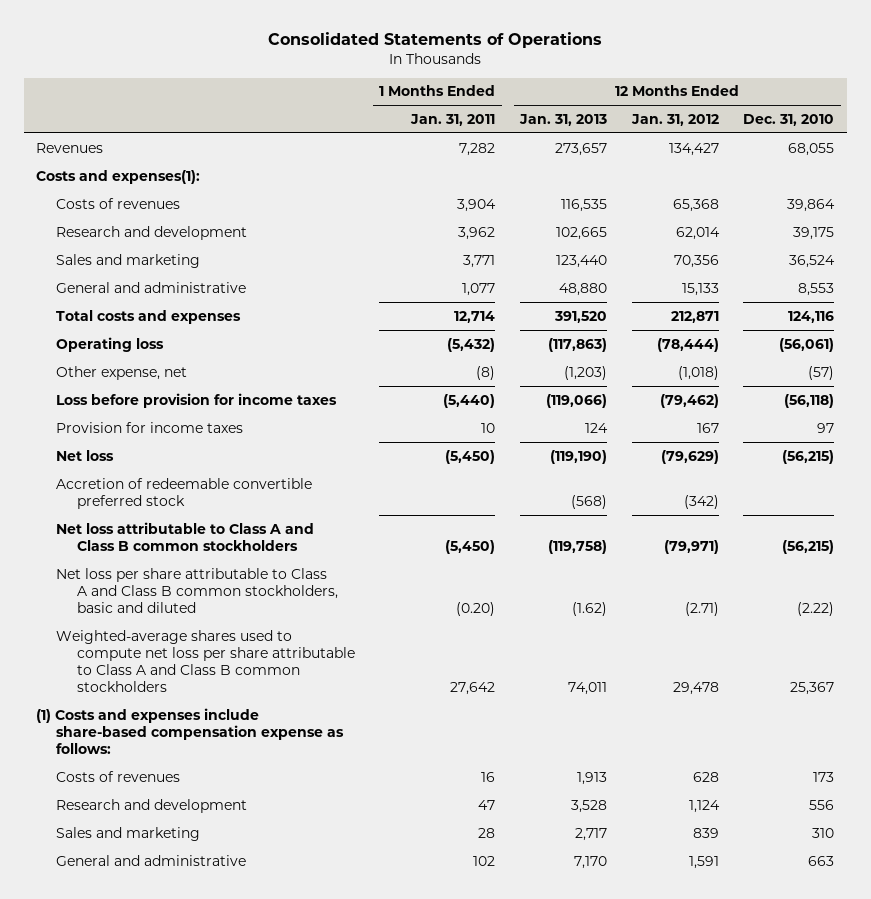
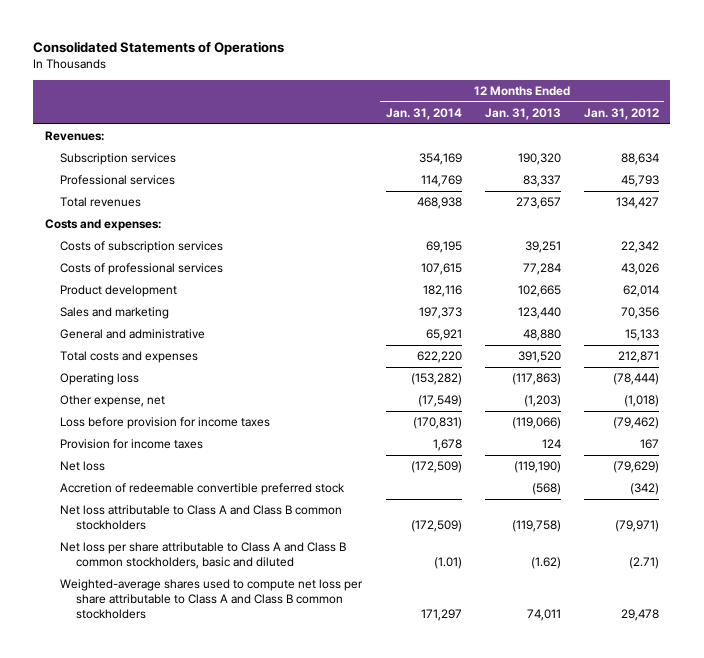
- | 1 Months Ended Jan. 31, 2011 | 12 Months Ended Jan. 31, 2013 | 12 Months Ended Jan. 31, 2012 | 12 Months Ended Dec. 31, 2010
+ | 12 Months Ended Jan. 31, 2014 | 12 Months Ended Jan. 31, 2013 | 12 Months Ended Jan. 31, 2012
- Revenues | 7,282 | 273,657 | 134,427 | 68,055
- Costs and expenses(1):
- Costs of revenues | 3,904 | 116,535 | 65,368 | 39,864
- Research and development | 3,962 | 102,665 | 62,014 | 39,175
+ Revenues:
+ Subscription services | 354,169 | 190,320 | 88,634
+ Professional services | 114,769 | 83,337 | 45,793
+ Total revenues | 468,938 | 273,657 | 134,427
+ Costs and expenses:
+ Costs of subscription services | 69,195 | 39,251 | 22,342
+ Costs of professional services | 107,615 | 77,284 | 43,026
+ Product development | 182,116 | 102,665 | 62,014
- (1) Costs and expenses include share-based compensation expense as follows:
- Costs of revenues | 16 | 1,913 | 628 | 173
- Research and development | 47 | 3,528 | 1,124 | 556
- Sales and marketing | 28 | 2,717 | 839 | 310
- General and administrative | 102 | 7,170 | 1,591 | 663

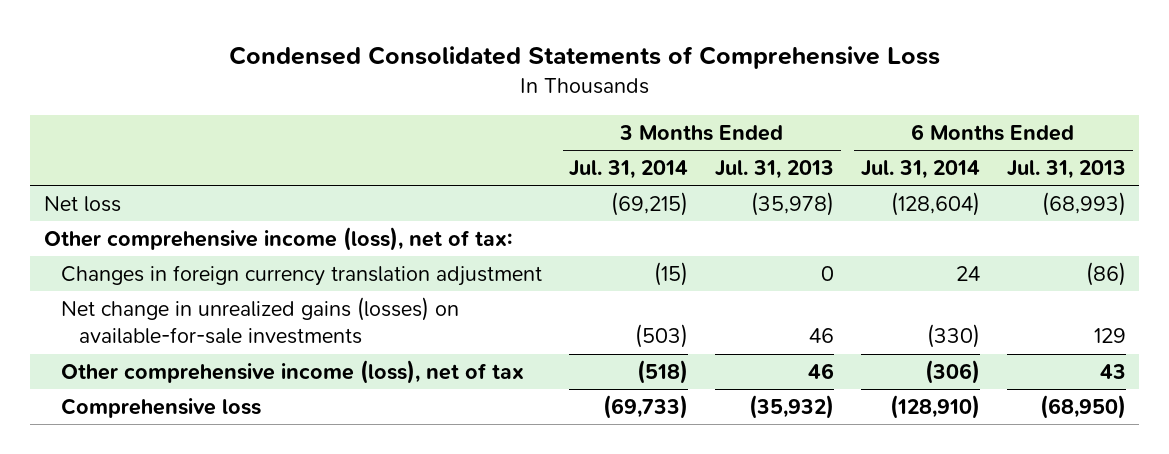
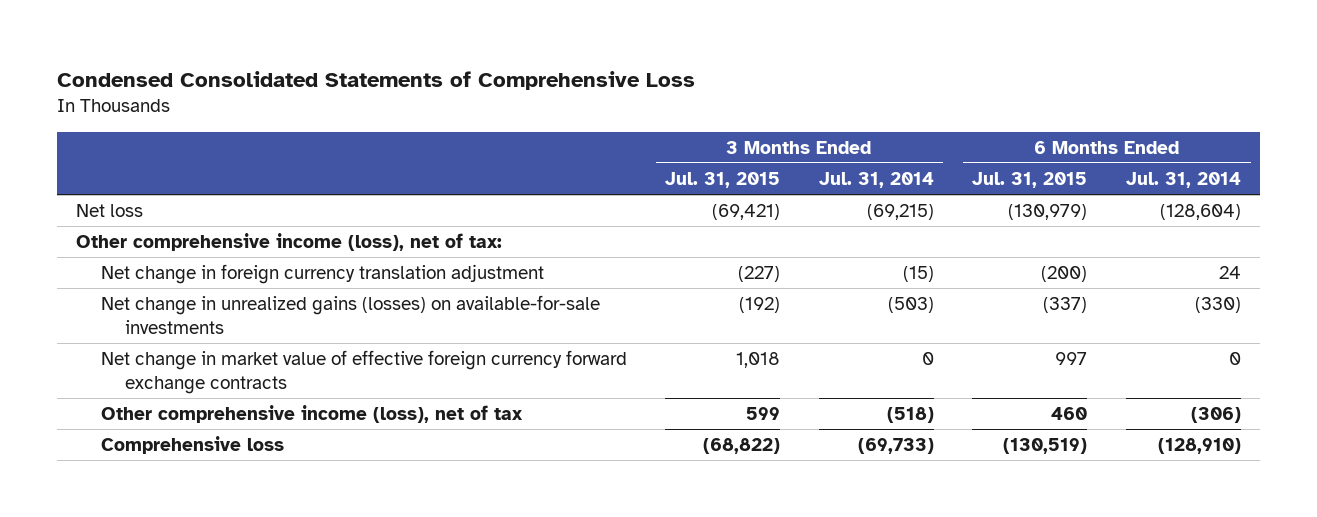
- | 3 Months Ended Jul. 31, 2014 | 3 Months Ended Jul. 31, 2013 | 6 Months Ended Jul. 31, 2014 | 6 Months Ended Jul. 31, 2013
+ | 3 Months Ended Jul. 31, 2015 | 3 Months Ended Jul. 31, 2014 | 6 Months Ended Jul. 31, 2015 | 6 Months Ended Jul. 31, 2014
- Changes in foreign currency translation adjustment | (15) | 0 | 24 | (86)
+ Net change in foreign currency translation adjustment | (227) | (15) | (200) | 24
+ Net change in market value of effective foreign currency forward exchange contracts | 1,018 | 0 | 997 | 0

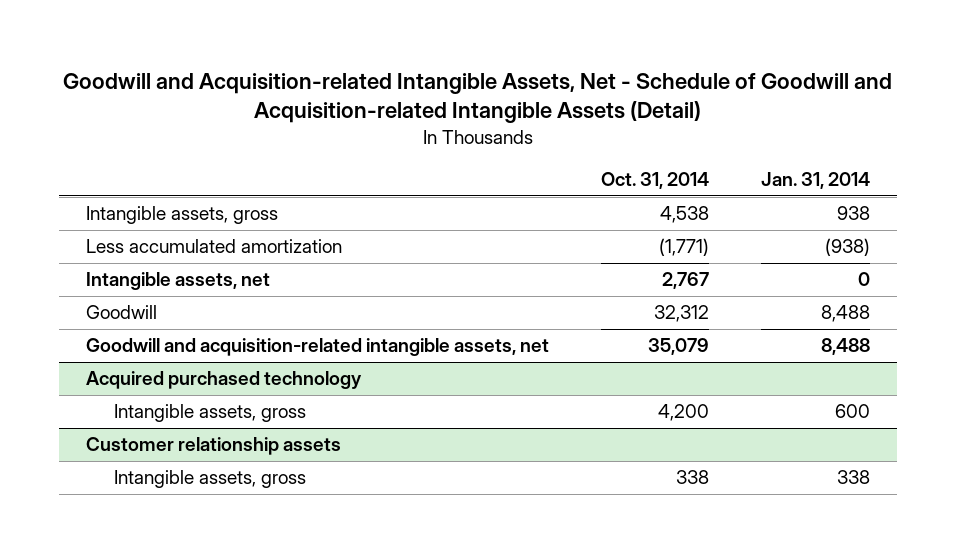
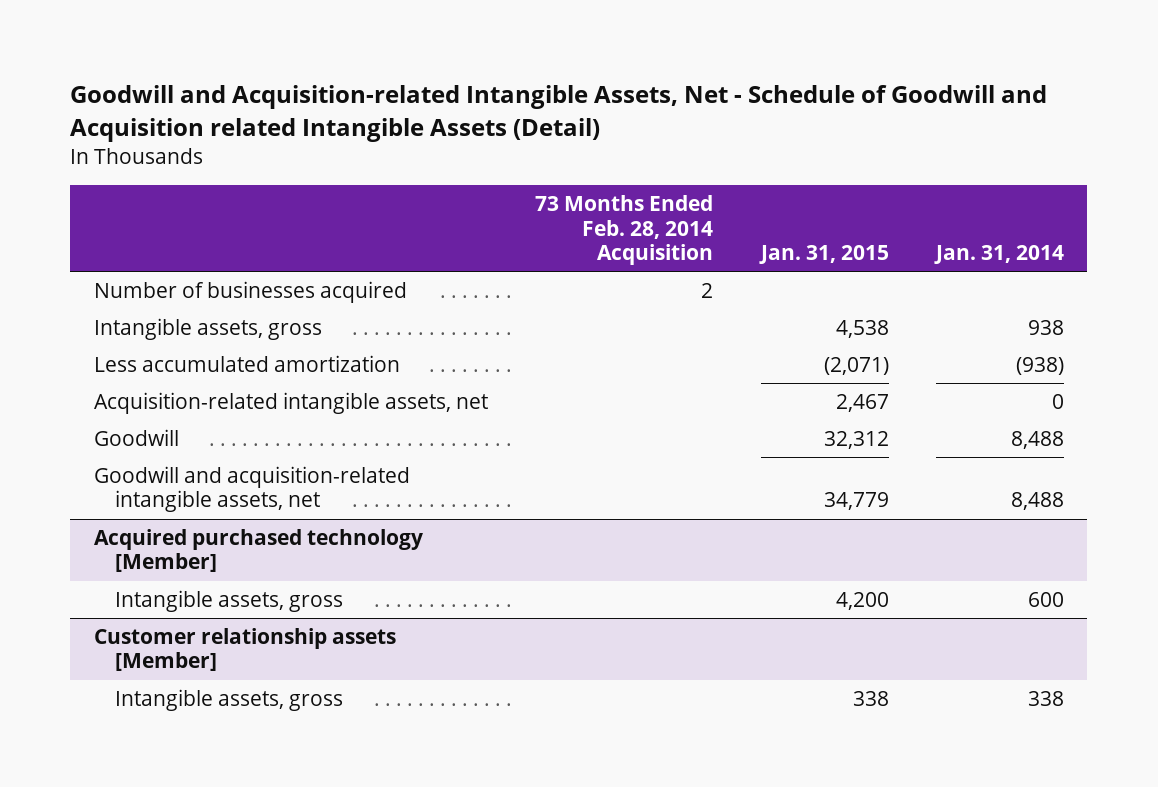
- Goodwill and Acquisition-related Intangible Assets, Net - Schedule of Goodwill and Acquisition-related Intangible Assets (Detail)
+ Goodwill and Acquisition-related Intangible Assets, Net - Schedule of Goodwill and Acquisition related Intangible Assets (Detail)
- | Oct. 31, 2014 | Jan. 31, 2014
+ | 73 Months Ended Feb. 28, 2014 Acquisition | Jan. 31, 2015 | Jan. 31, 2014
+ Number of businesses acquired | 2 | |
- Intangible assets, net | 2,767 | 0
+ Acquisition-related intangible assets, net | | 2,467 | 0
- Acquired purchased technology
+ Acquired purchased technology [Member]
- Customer relationship assets
+ Customer relationship assets [Member]

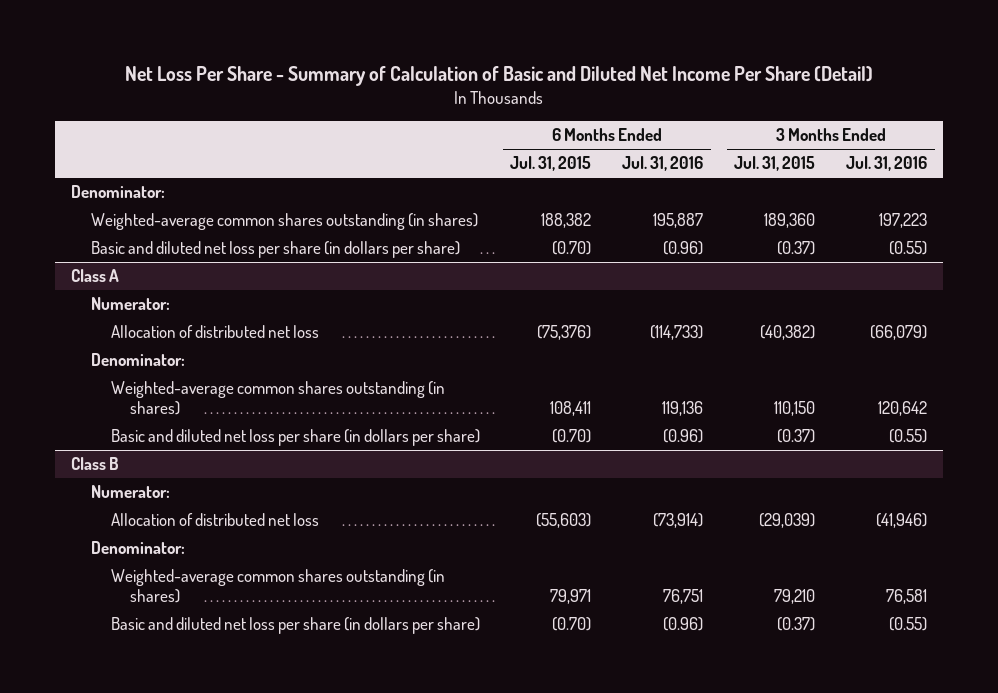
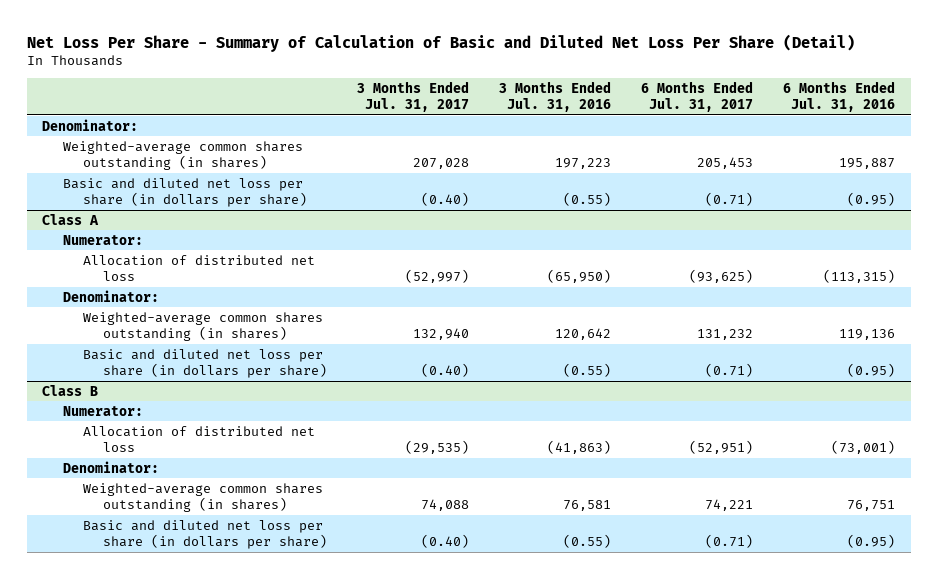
- Net Loss Per Share - Summary of Calculation of Basic and Diluted Net Income Per Share (Detail)
+ Net Loss Per Share - Summary of Calculation of Basic and Diluted Net Loss Per Share (Detail)
- | 6 Months Ended Jul. 31, 2015 | 6 Months Ended Jul. 31, 2016 | 3 Months Ended Jul. 31, 2015 | 3 Months Ended Jul. 31, 2016
+ | 3 Months Ended Jul. 31, 2017 | 3 Months Ended Jul. 31, 2016 | 6 Months Ended Jul. 31, 2017 | 6 Months Ended Jul. 31, 2016
- Basic and diluted net loss per share (in dollars per share) | (0.70) | (0.96) | (0.37) | (0.55)
+ Basic and diluted net loss per share (in dollars per share) | (0.40) | (0.55) | (0.71) | (0.95)
@ Class A
- Allocation of distributed net loss | (75,376) | (114,733) | (40,382) | (66,079)
+ Allocation of distributed net loss | (52,997) | (65,950) | (93,625) | (113,315)
- Basic and diluted net loss per share (in dollars per share) | (0.70) | (0.96) | (0.37) | (0.55)
+ Basic and diluted net loss per share (in dollars per share) | (0.40) | (0.55) | (0.71) | (0.95)
@ Class B
- Allocation of distributed net loss | (55,603) | (73,914) | (29,039) | (41,946)
+ Allocation of distributed net loss | (29,535) | (41,863) | (52,951) | (73,001)
- Basic and diluted net loss per share (in dollars per share) | (0.70) | (0.96) | (0.37) | (0.55)
+ Basic and diluted net loss per share (in dollars per share) | (0.40) | (0.55) | (0.71) | (0.95)

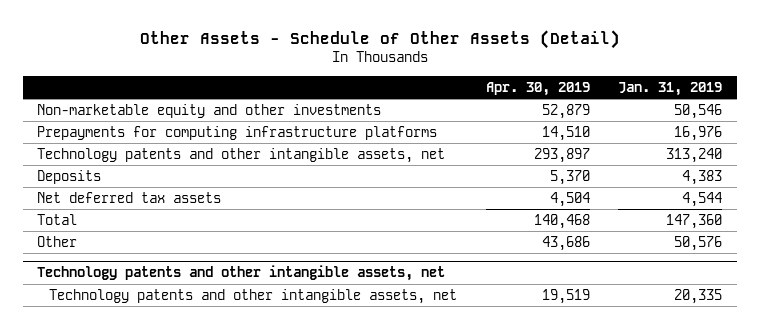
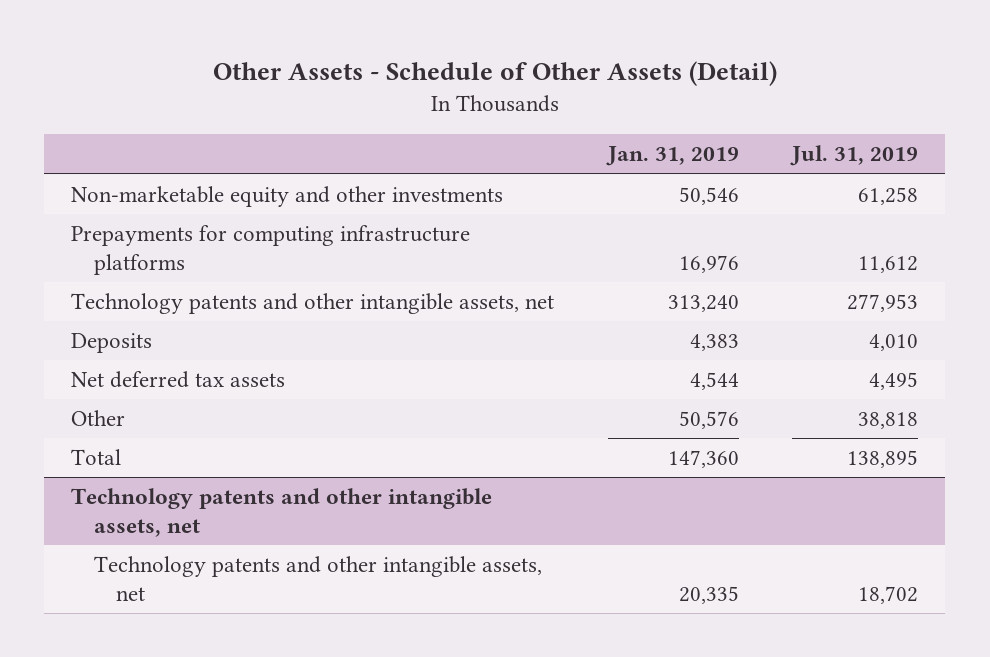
- | Apr. 30, 2019 | Jan. 31, 2019
+ | Jan. 31, 2019 | Jul. 31, 2019
moved down: Total | 147,360 | 138,895

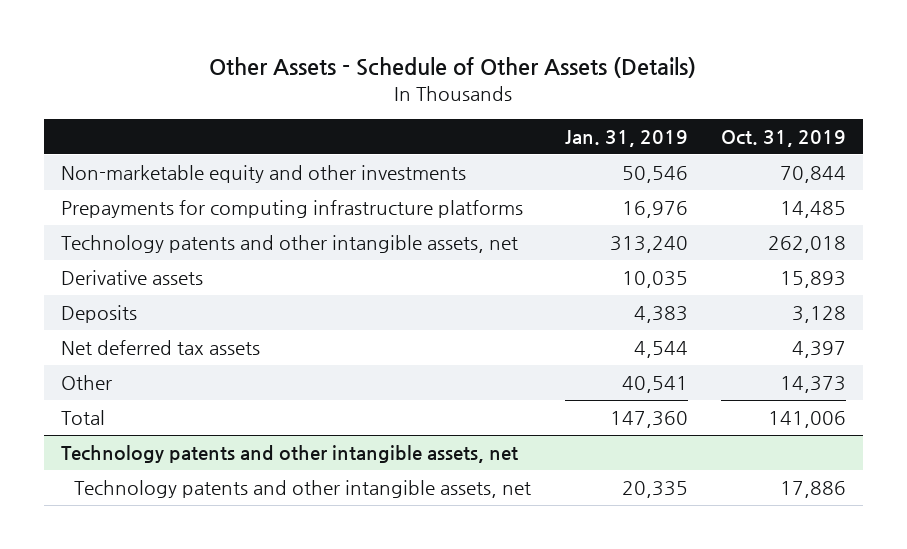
- Other Assets - Schedule of Other Assets (Detail)
+ Other Assets - Schedule of Other Assets (Details)
- | Jan. 31, 2019 | Jul. 31, 2019
+ | Jan. 31, 2019 | Oct. 31, 2019
+ Derivative assets | 10,035 | 15,893
- Other | 50,576 | 38,818
+ Other | 40,541 | 14,373

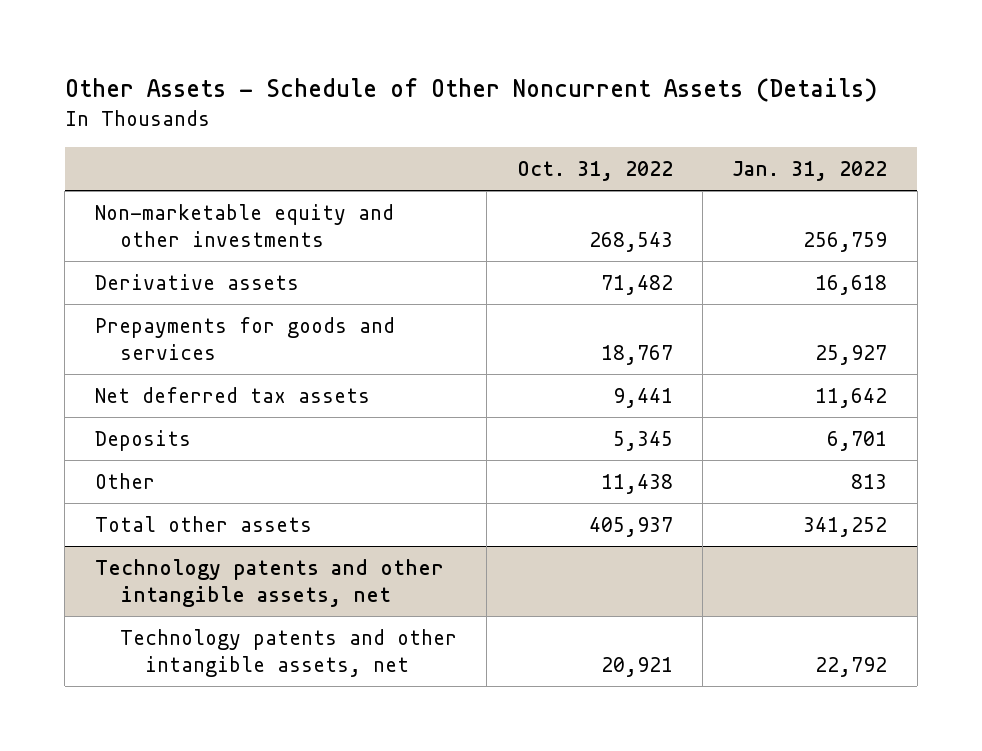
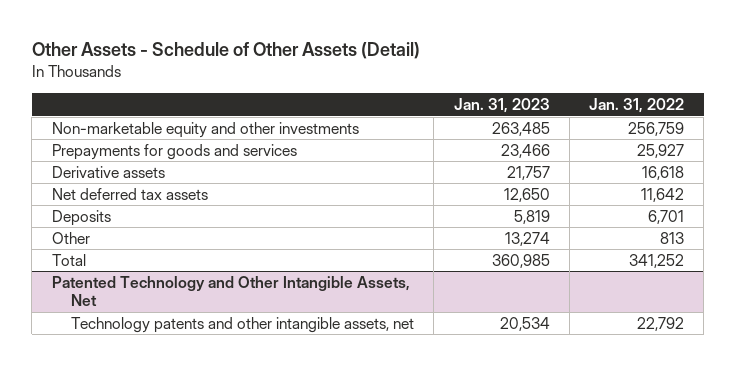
- Other Assets - Schedule of Other Noncurrent Assets (Details)
+ Other Assets - Schedule of Other Assets (Detail)
- | Oct. 31, 2022 | Jan. 31, 2022
+ | Jan. 31, 2023 | Jan. 31, 2022
moved down: Derivative assets | 21,757 | 16,618
- Total other assets | 405,937 | 341,252
- Technology patents and other intangible assets, net
+ Total | 360,985 | 341,252
+ Patented Technology and Other Intangible Assets, Net

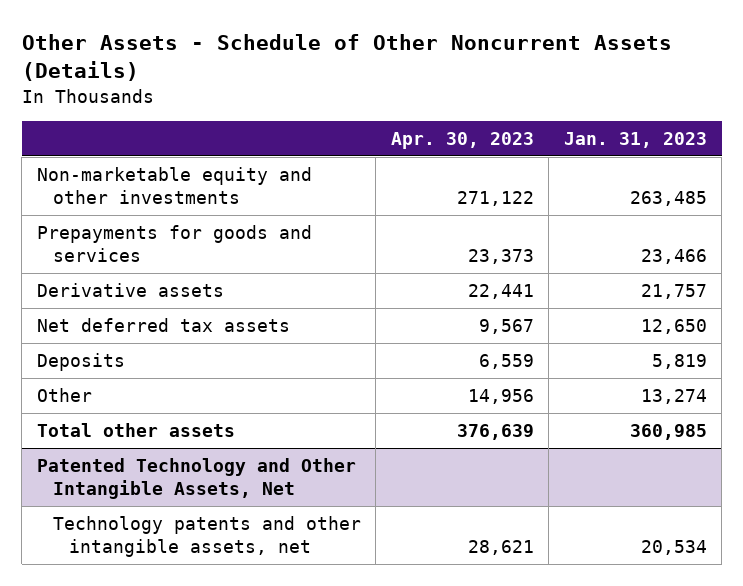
- Other Assets - Schedule of Other Assets (Detail)
+ Other Assets - Schedule of Other Noncurrent Assets (Details)
- | Jan. 31, 2023 | Jan. 31, 2022
+ | Apr. 30, 2023 | Jan. 31, 2023
- Total | 360,985 | 341,252
+ Total other assets | 376,639 | 360,985

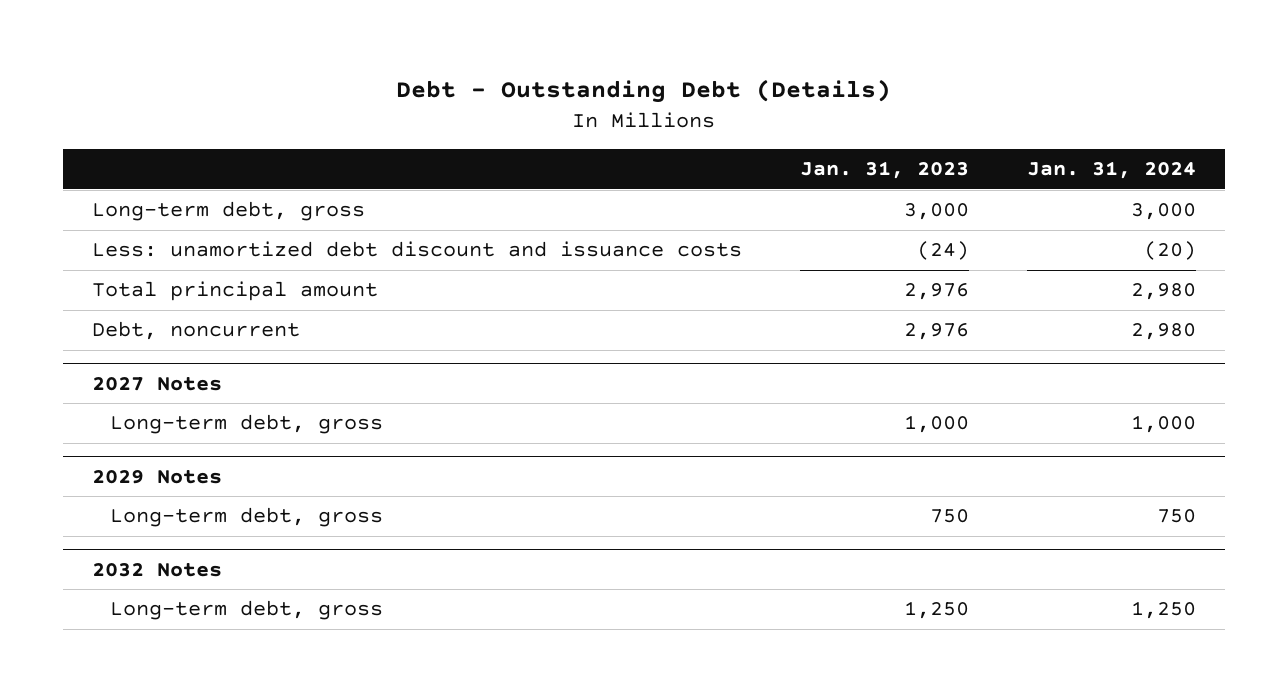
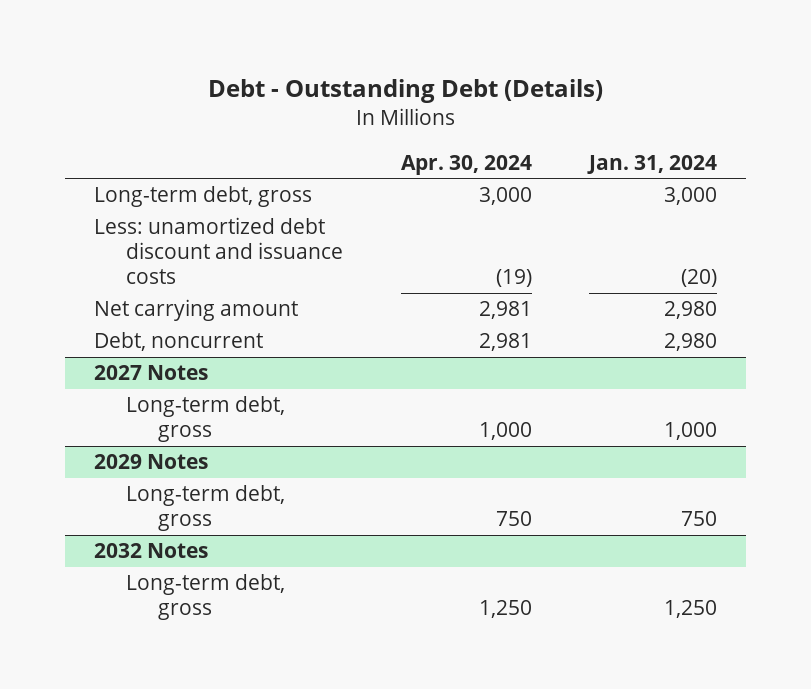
- | Jan. 31, 2023 | Jan. 31, 2024
+ | Apr. 30, 2024 | Jan. 31, 2024
- Total principal amount | 2,976 | 2,980
+ Net carrying amount | 2,981 | 2,980

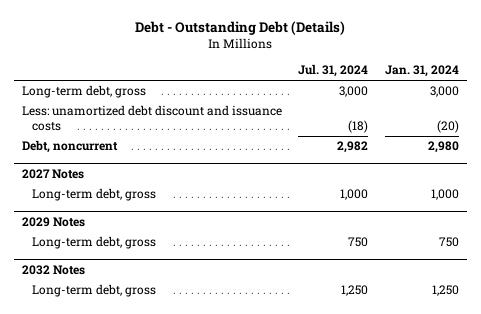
- | Apr. 30, 2024 | Jan. 31, 2024
+ | Jul. 31, 2024 | Jan. 31, 2024
- Net carrying amount | 2,981 | 2,980

